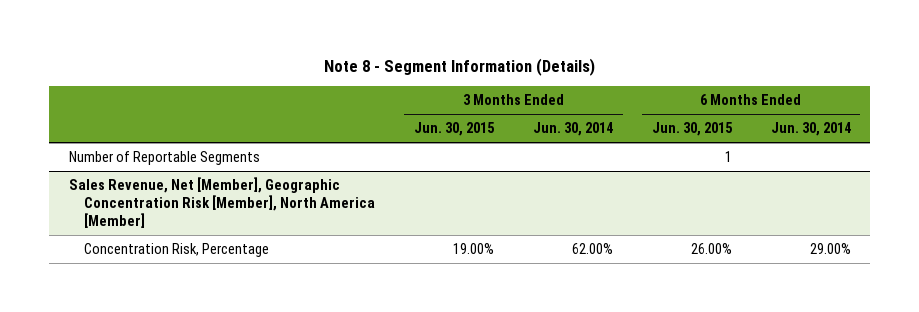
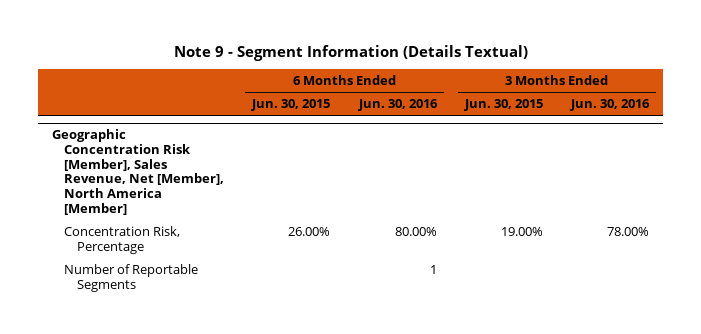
- Note 8 - Segment Information (Details)
+ Note 9 - Segment Information (Details Textual)
- | 3 Months Ended Jun. 30, 2015 | 3 Months Ended Jun. 30, 2014 | 6 Months Ended Jun. 30, 2015 | 6 Months Ended Jun. 30, 2014
+ | 6 Months Ended Jun. 30, 2015 | 6 Months Ended Jun. 30, 2016 | 3 Months Ended Jun. 30, 2015 | 3 Months Ended Jun. 30, 2016
- Number of Reportable Segments | | | 1 |
- Sales Revenue, Net [Member], Geographic Concentration Risk [Member], North America [Member]
+ Geographic Concentration Risk [Member], Sales Revenue, Net [Member], North America [Member]
+ Number of Reportable Segments | | 1 | |

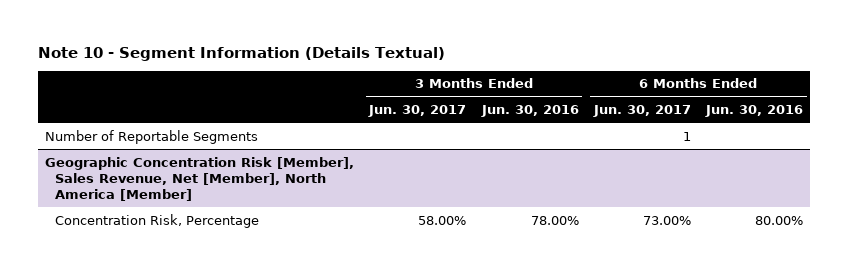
- Note 9 - Segment Information (Details Textual)
+ Note 10 - Segment Information (Details Textual)
- | 6 Months Ended Jun. 30, 2015 | 6 Months Ended Jun. 30, 2016 | 3 Months Ended Jun. 30, 2015 | 3 Months Ended Jun. 30, 2016
+ | 3 Months Ended Jun. 30, 2017 | 3 Months Ended Jun. 30, 2016 | 6 Months Ended Jun. 30, 2017 | 6 Months Ended Jun. 30, 2016
+ Number of Reportable Segments | | | 1 |
@ Geographic Concentration Risk [Member], Sales Revenue, Net [Member], North America [Member]
- Number of Reportable Segments | | 1 | |

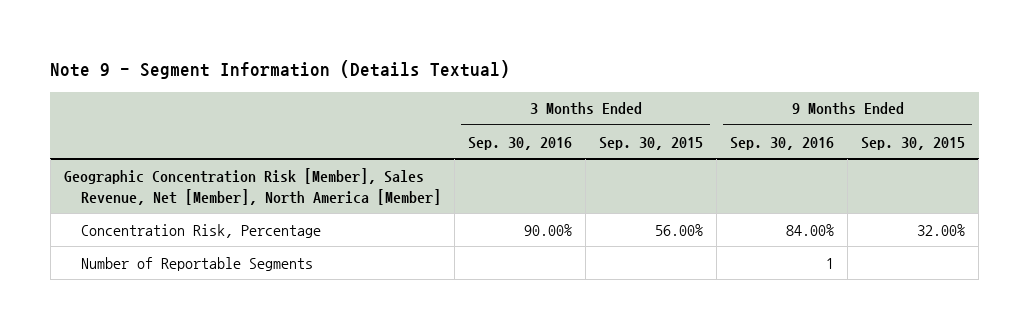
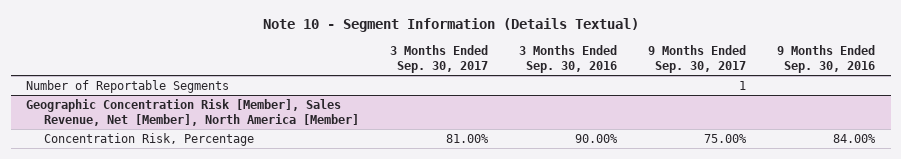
- Note 9 - Segment Information (Details Textual)
+ Note 10 - Segment Information (Details Textual)
- | 3 Months Ended Sep. 30, 2016 | 3 Months Ended Sep. 30, 2015 | 9 Months Ended Sep. 30, 2016 | 9 Months Ended Sep. 30, 2015
+ | 3 Months Ended Sep. 30, 2017 | 3 Months Ended Sep. 30, 2016 | 9 Months Ended Sep. 30, 2017 | 9 Months Ended Sep. 30, 2016
+ Number of Reportable Segments | | | 1 |
@ Geographic Concentration Risk [Member], Sales Revenue, Net [Member], North America [Member]
- Number of Reportable Segments | | | 1 |

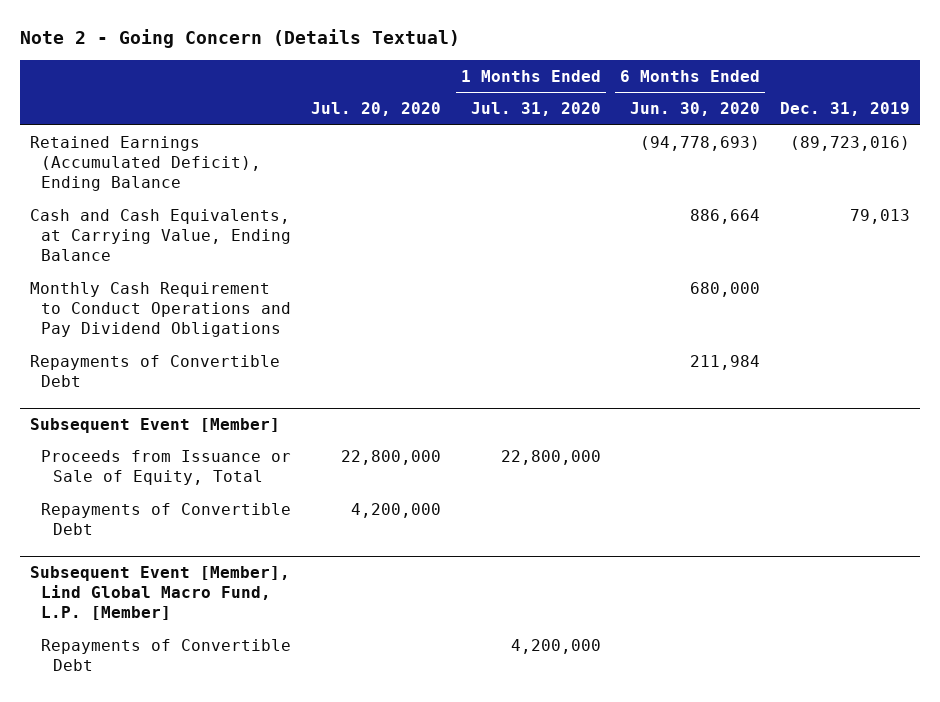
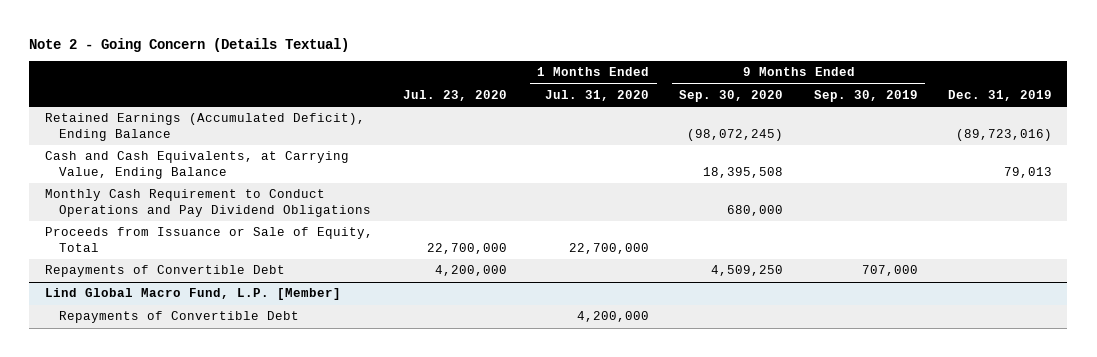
- | Jul. 20, 2020 | 1 Months Ended Jul. 31, 2020 | 6 Months Ended Jun. 30, 2020 | Dec. 31, 2019
+ | Jul. 23, 2020 | 1 Months Ended Jul. 31, 2020 | 9 Months Ended Sep. 30, 2020 | 9 Months Ended Sep. 30, 2019 | Dec. 31, 2019
+ Proceeds from Issuance or Sale of Equity, Total | 22,700,000 | 22,700,000 | | |
- Subsequent Event [Member]
- Proceeds from Issuance or Sale of Equity, Total | 22,800,000 | 22,800,000 | |
- Repayments of Convertible Debt | 4,200,000 | | |
- Subsequent Event [Member], Lind Global Macro Fund, L.P. [Member]
+ Lind Global Macro Fund, L.P. [Member]

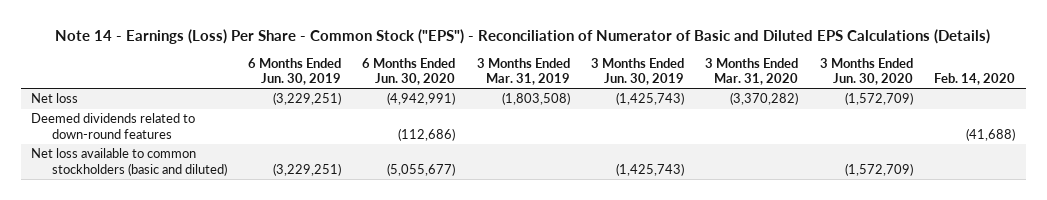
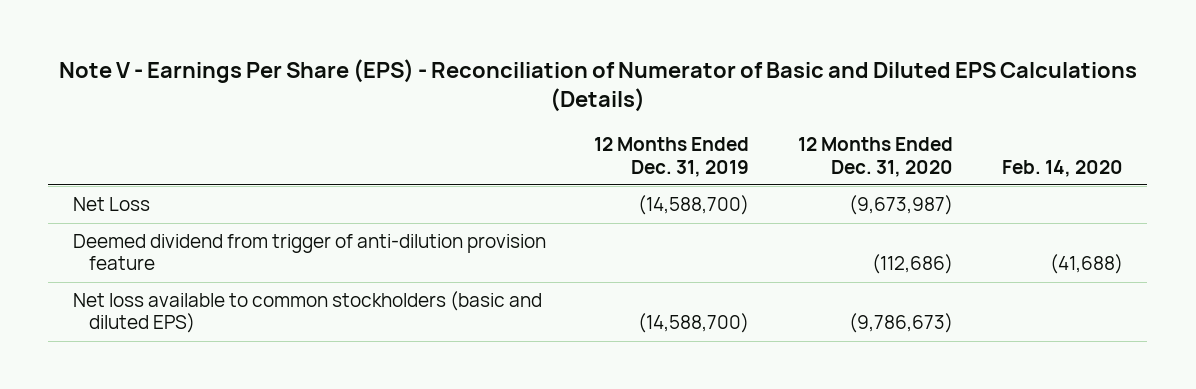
- Note 14 - Earnings (Loss) Per Share - Common Stock ("EPS") - Reconciliation of Numerator of Basic and Diluted EPS Calculations (Details)
+ Note V - Earnings Per Share (EPS) - Reconciliation of Numerator of Basic and Diluted EPS Calculations (Details)
- | 6 Months Ended Jun. 30, 2019 | 6 Months Ended Jun. 30, 2020 | 3 Months Ended Mar. 31, 2019 | 3 Months Ended Jun. 30, 2019 | 3 Months Ended Mar. 31, 2020 | 3 Months Ended Jun. 30, 2020 | Feb. 14, 2020
+ | 12 Months Ended Dec. 31, 2019 | 12 Months Ended Dec. 31, 2020 | Feb. 14, 2020
- Net loss | (3,229,251) | (4,942,991) | (1,803,508) | (1,425,743) | (3,370,282) | (1,572,709) |
- Deemed dividends related to down-round features | | (112,686) | | | | | (41,688)
- Net loss available to common stockholders (basic and diluted) | (3,229,251) | (5,055,677) | | (1,425,743) | | (1,572,709) |
+ Net Loss | (14,588,700) | (9,673,987) |
+ Deemed dividend from trigger of anti-dilution provision feature | | (112,686) | (41,688)
+ Net loss available to common stockholders (basic and diluted EPS) | (14,588,700) | (9,786,673) |

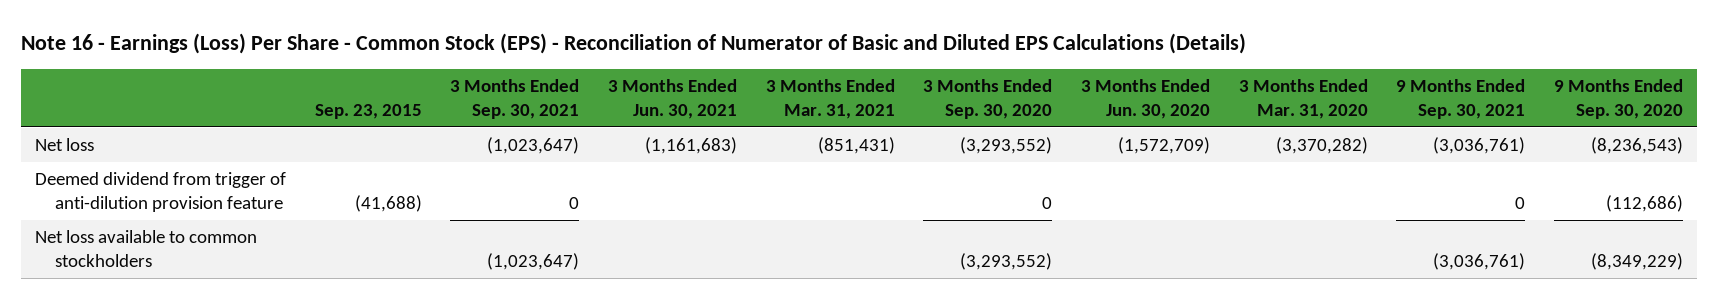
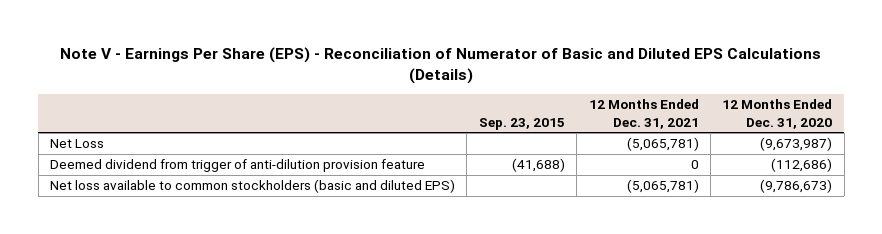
- Note 16 - Earnings (Loss) Per Share - Common Stock (EPS) - Reconciliation of Numerator of Basic and Diluted EPS Calculations (Details)
+ Note V - Earnings Per Share (EPS) - Reconciliation of Numerator of Basic and Diluted EPS Calculations (Details)
- | Sep. 23, 2015 | 3 Months Ended Sep. 30, 2021 | 3 Months Ended Jun. 30, 2021 | 3 Months Ended Mar. 31, 2021 | 3 Months Ended Sep. 30, 2020 | 3 Months Ended Jun. 30, 2020 | 3 Months Ended Mar. 31, 2020 | 9 Months Ended Sep. 30, 2021 | 9 Months Ended Sep. 30, 2020
+ | Sep. 23, 2015 | 12 Months Ended Dec. 31, 2021 | 12 Months Ended Dec. 31, 2020
- Net loss | | (1,023,647) | (1,161,683) | (851,431) | (3,293,552) | (1,572,709) | (3,370,282) | (3,036,761) | (8,236,543)
+ Net Loss | | (5,065,781) | (9,673,987)
- Net loss available to common stockholders | | (1,023,647) | | | (3,293,552) | | | (3,036,761) | (8,349,229)
+ Net loss available to common stockholders (basic and diluted EPS) | | (5,065,781) | (9,786,673)

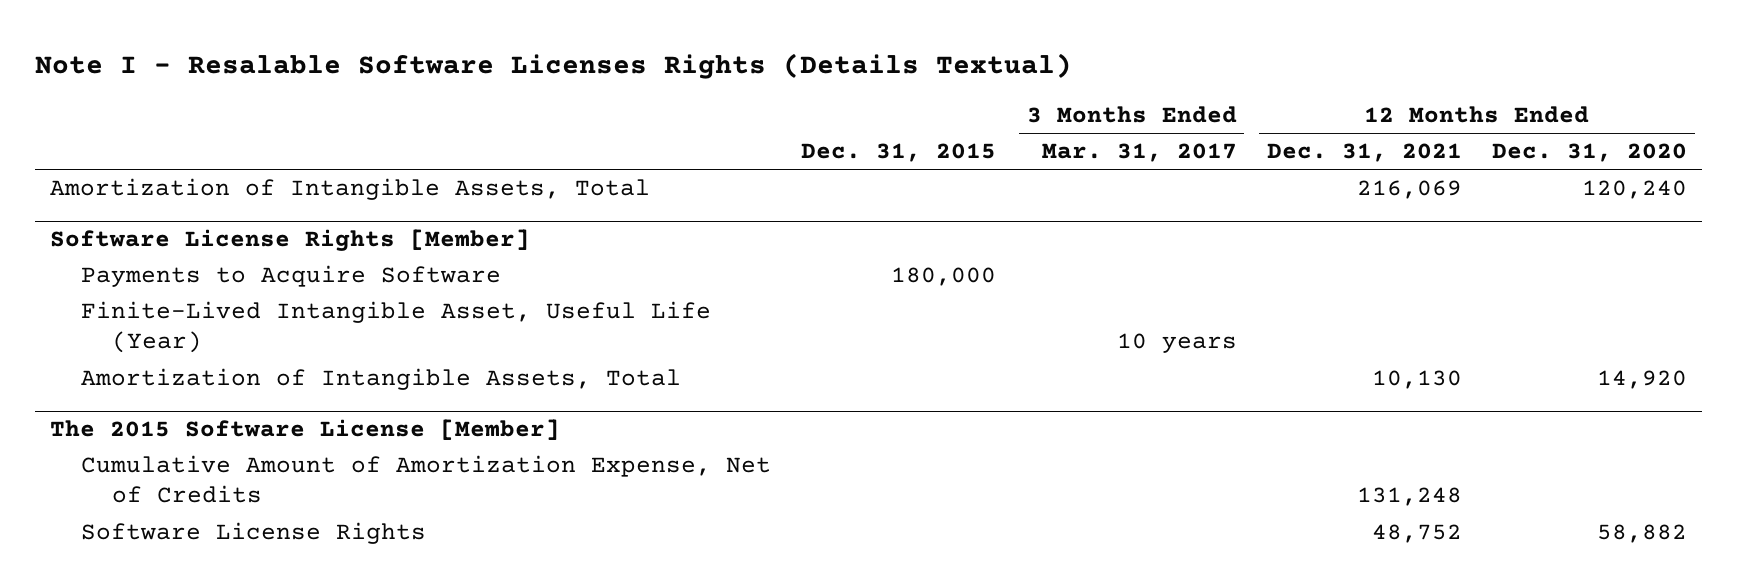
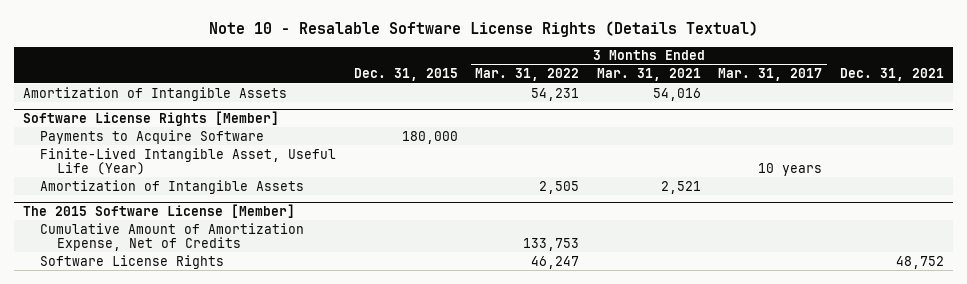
- Note I - Resalable Software Licenses Rights (Details Textual)
+ Note 10 - Resalable Software License Rights (Details Textual)
- | Dec. 31, 2015 | 3 Months Ended Mar. 31, 2017 | 12 Months Ended Dec. 31, 2021 | 12 Months Ended Dec. 31, 2020
+ | Dec. 31, 2015 | 3 Months Ended Mar. 31, 2022 | 3 Months Ended Mar. 31, 2021 | 3 Months Ended Mar. 31, 2017 | Dec. 31, 2021
- Amortization of Intangible Assets, Total | | | 216,069 | 120,240
+ Amortization of Intangible Assets | | 54,231 | 54,016 | |
@ Software License Rights [Member]
- Amortization of Intangible Assets, Total | | | 10,130 | 14,920
+ Amortization of Intangible Assets | | 2,505 | 2,521 | |

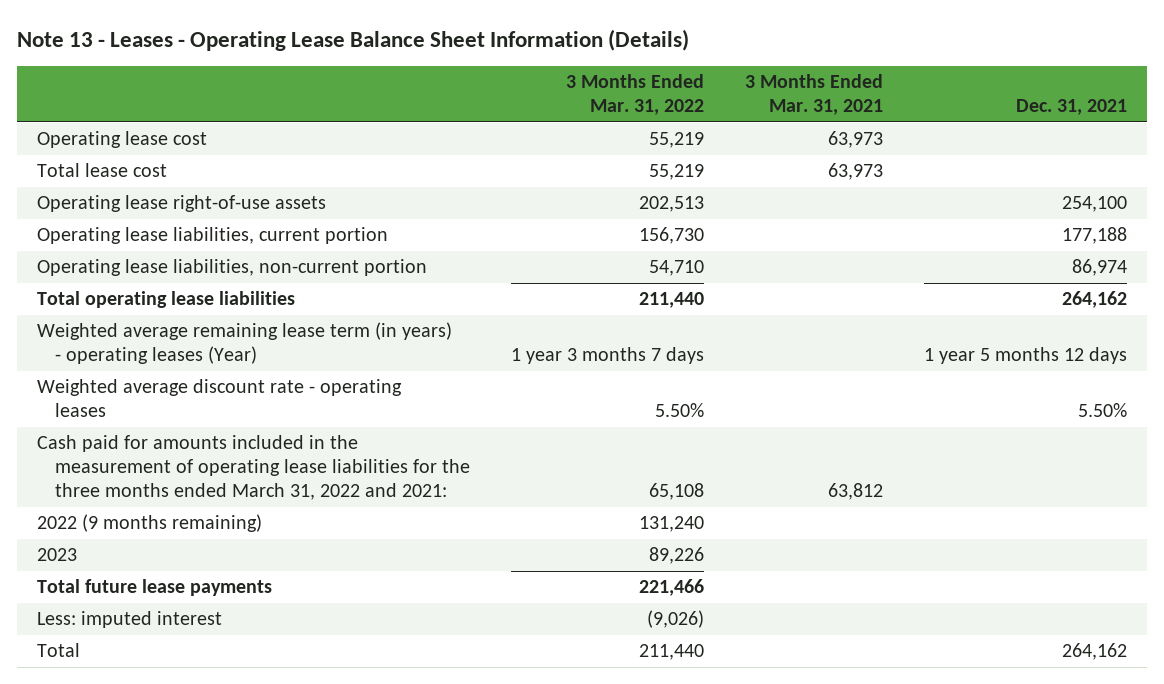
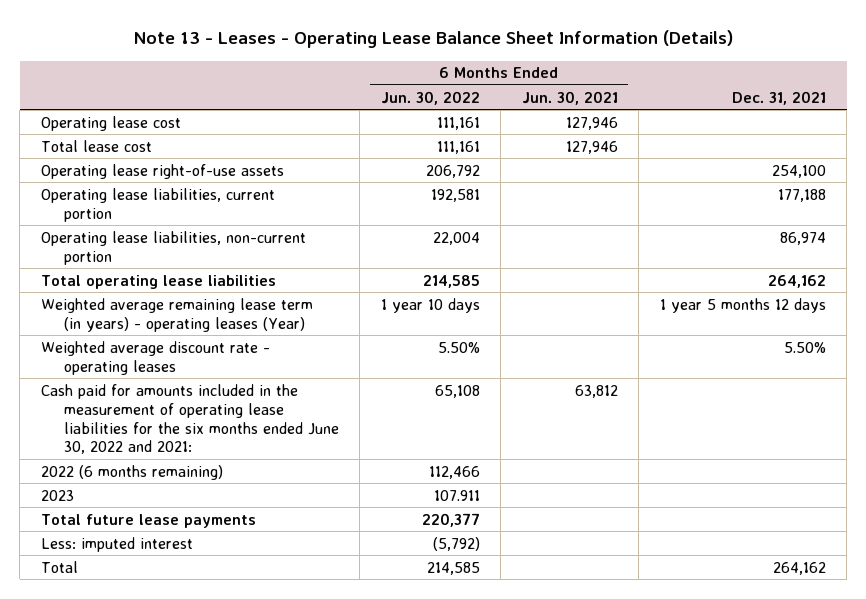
- | 3 Months Ended Mar. 31, 2022 | 3 Months Ended Mar. 31, 2021 | Dec. 31, 2021
+ | 6 Months Ended Jun. 30, 2022 | 6 Months Ended Jun. 30, 2021 | Dec. 31, 2021
- Cash paid for amounts included in the measurement of operating lease liabilities for the three months ended March 31, 2022 and 2021: | 65,108 | 63,812 |
- 2022 (9 months remaining) | 131,240 | |
+ Cash paid for amounts included in the measurement of operating lease liabilities for the six months ended June 30, 2022 and 2021: | 65,108 | 63,812 |
+ 2022 (6 months remaining) | 112,466 | |

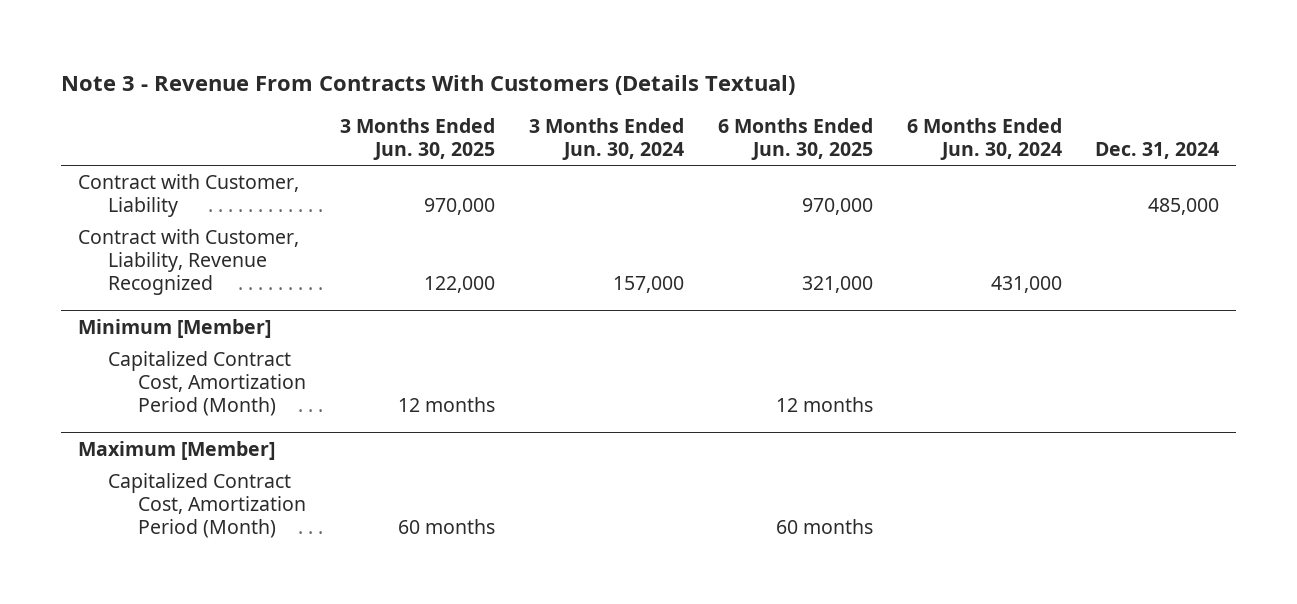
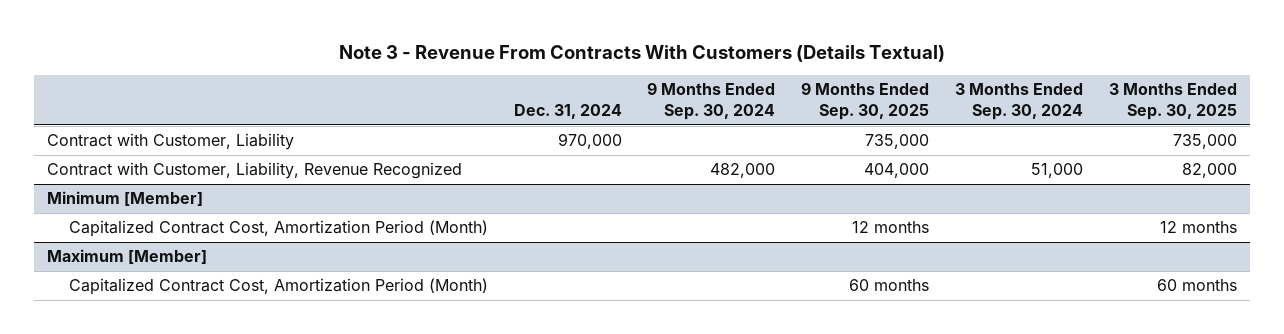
- | 3 Months Ended Jun. 30, 2025 | 3 Months Ended Jun. 30, 2024 | 6 Months Ended Jun. 30, 2025 | 6 Months Ended Jun. 30, 2024 | Dec. 31, 2024
+ | Dec. 31, 2024 | 9 Months Ended Sep. 30, 2024 | 9 Months Ended Sep. 30, 2025 | 3 Months Ended Sep. 30, 2024 | 3 Months Ended Sep. 30, 2025
- Contract with Customer, Liability | 970,000 | | 970,000 | | 485,000
+ Contract with Customer, Liability | 970,000 | | 735,000 | | 735,000

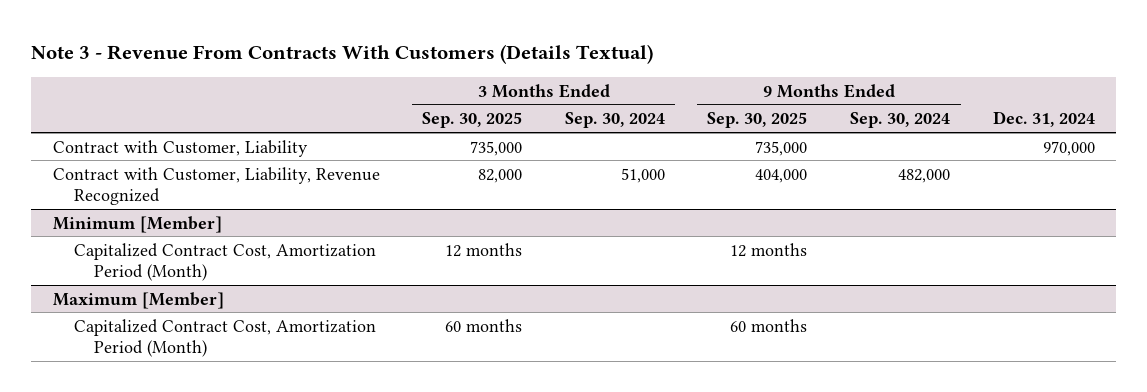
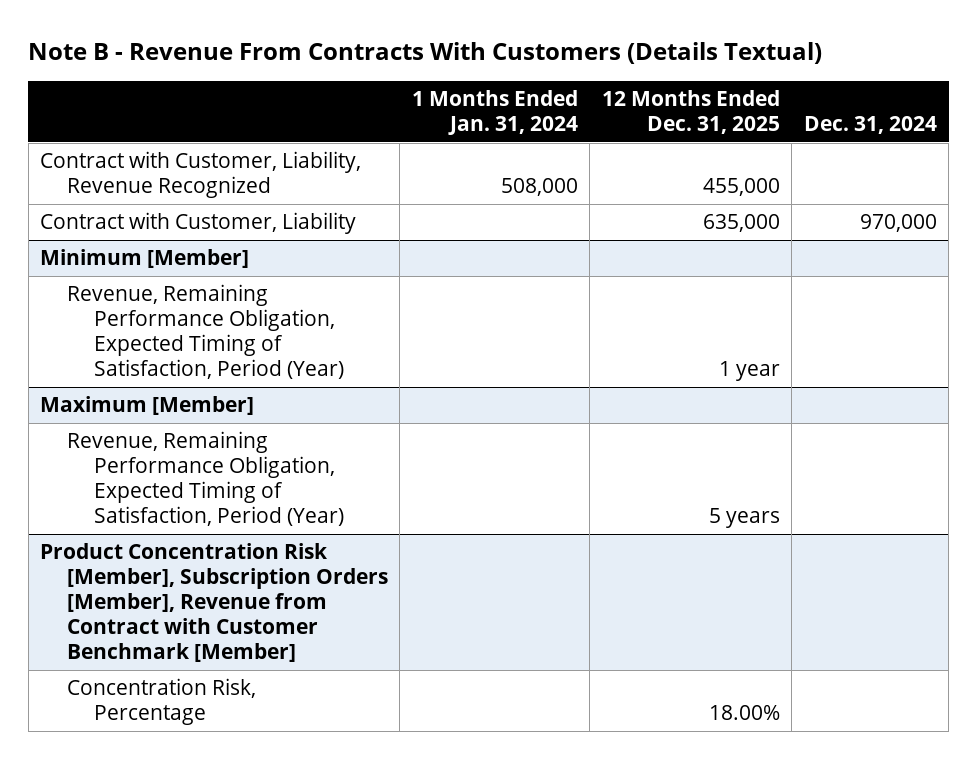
- Note 3 - Revenue From Contracts With Customers (Details Textual)
+ Note B - Revenue From Contracts With Customers (Details Textual)
- | 3 Months Ended Sep. 30, 2025 | 3 Months Ended Sep. 30, 2024 | 9 Months Ended Sep. 30, 2025 | 9 Months Ended Sep. 30, 2024 | Dec. 31, 2024
+ | 1 Months Ended Jan. 31, 2024 | 12 Months Ended Dec. 31, 2025 | Dec. 31, 2024
moved down: Contract with Customer, Liability | | 635,000 | 970,000
@ Minimum [Member]
- Capitalized Contract Cost, Amortization Period (Month) | 12 months | | 12 months | |
+ Revenue, Remaining Performance Obligation, Expected Timing of Satisfaction, Period (Year) | | 1 year |
@ Maximum [Member]
- Capitalized Contract Cost, Amortization Period (Month) | 60 months | | 60 months | |
+ Revenue, Remaining Performance Obligation, Expected Timing of Satisfaction, Period (Year) | | 5 years |
+ Product Concentration Risk [Member], Subscription Orders [Member], Revenue from Contract with Customer Benchmark [Member]
+ Concentration Risk, Percentage | | 18.00% |

